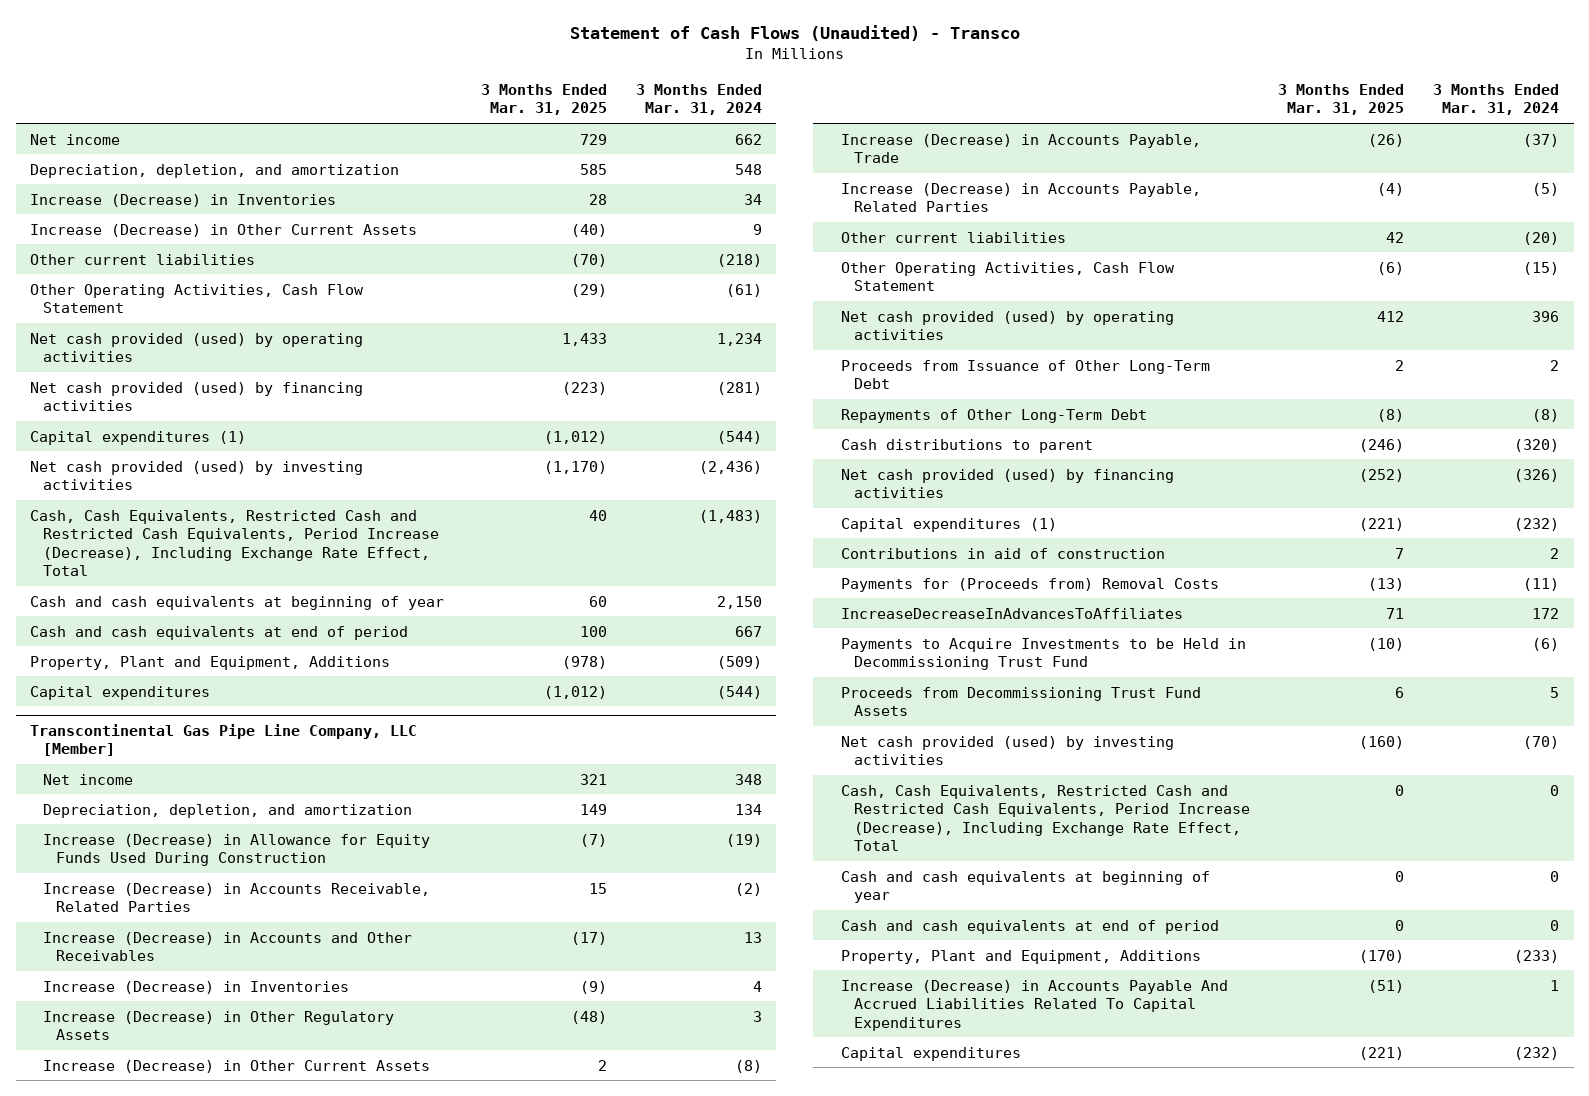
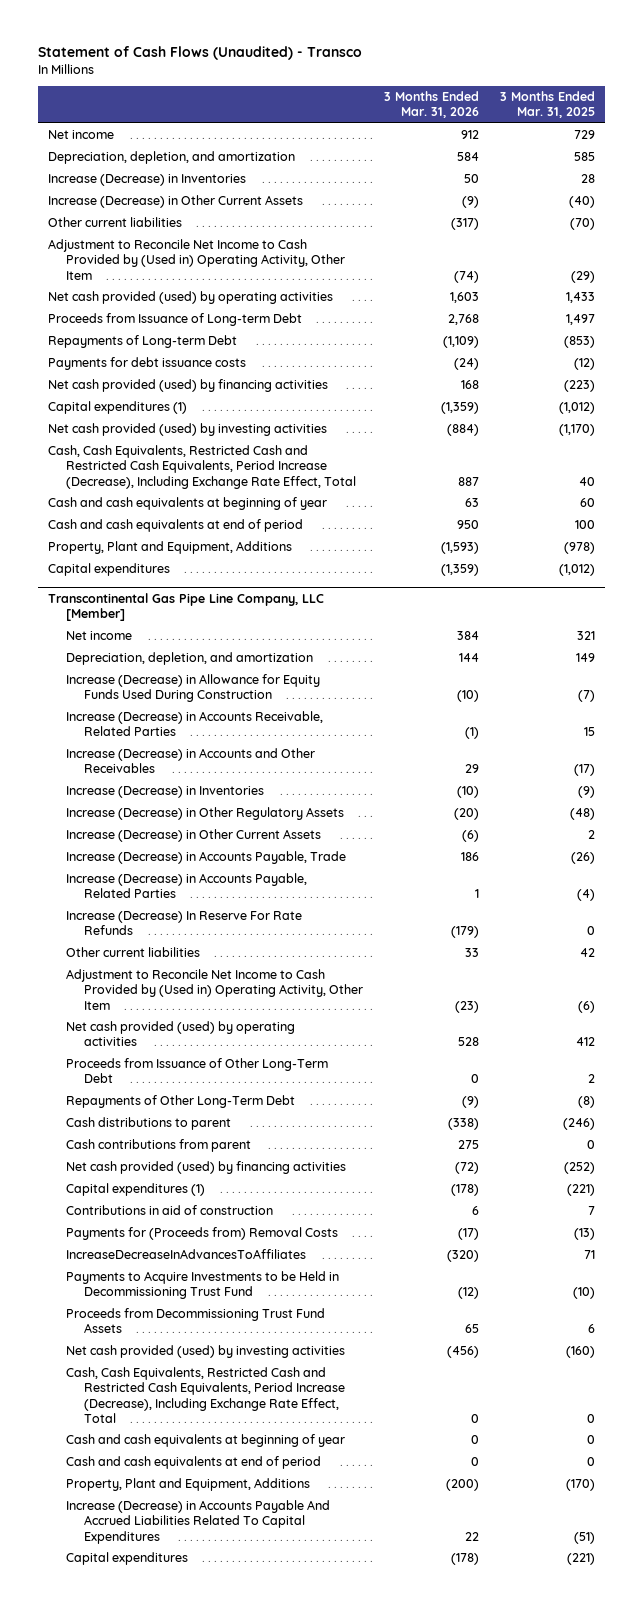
- | 3 Months Ended Mar. 31, 2025 | 3 Months Ended Mar. 31, 2024
+ | 3 Months Ended Mar. 31, 2026 | 3 Months Ended Mar. 31, 2025
- Other Operating Activities, Cash Flow Statement | (29) | (61)
+ Adjustment to Reconcile Net Income to Cash Provided by (Used in) Operating Activity, Other Item | (74) | (29)
+ Proceeds from Issuance of Long-term Debt | 2,768 | 1,497
+ Repayments of Long-term Debt | (1,109) | (853)
+ Payments for debt issuance costs | (24) | (12)
@ Transcontinental Gas Pipe Line Company, LLC [Member]
+ Increase (Decrease) In Reserve For Rate Refunds | (179) | 0
- Other Operating Activities, Cash Flow Statement | (6) | (15)
+ Adjustment to Reconcile Net Income to Cash Provided by (Used in) Operating Activity, Other Item | (23) | (6)
+ Cash contributions from parent | 275 | 0

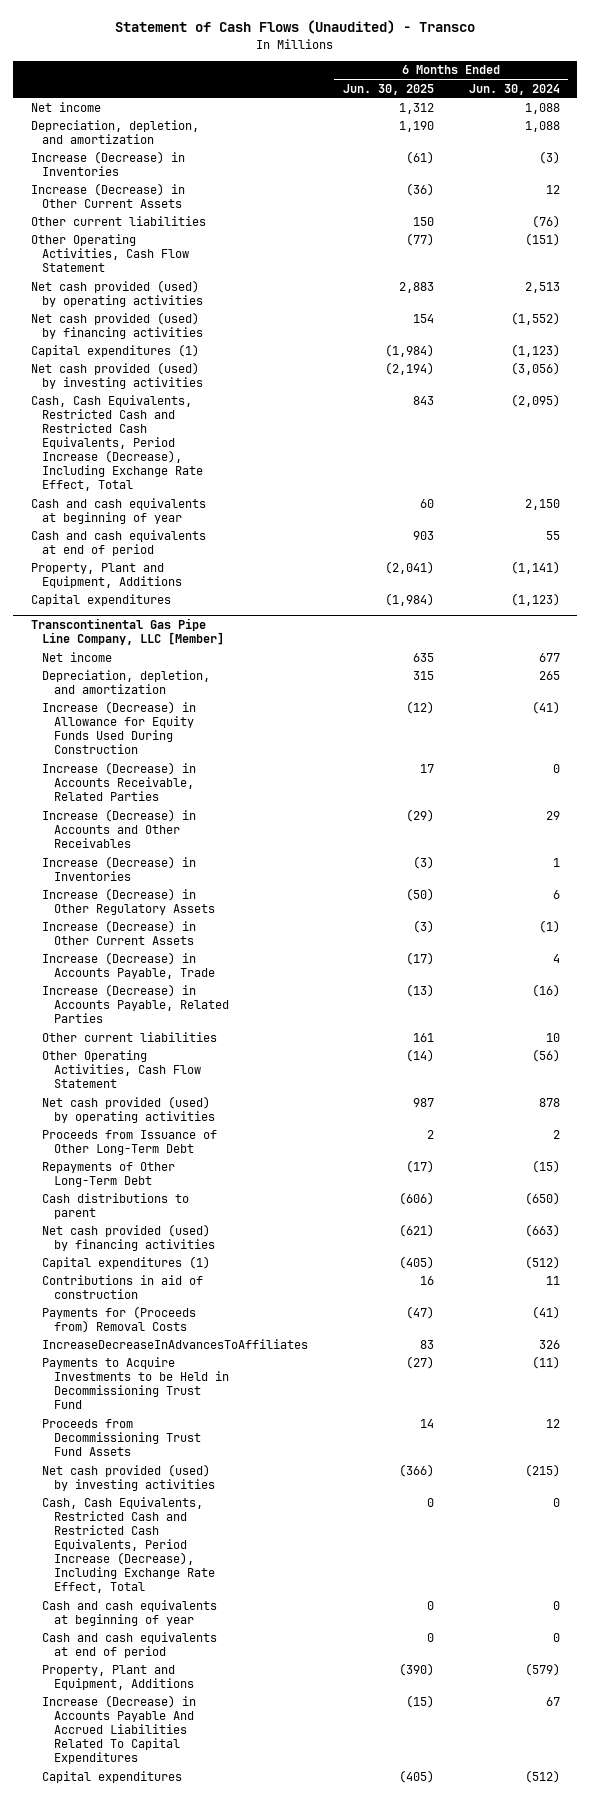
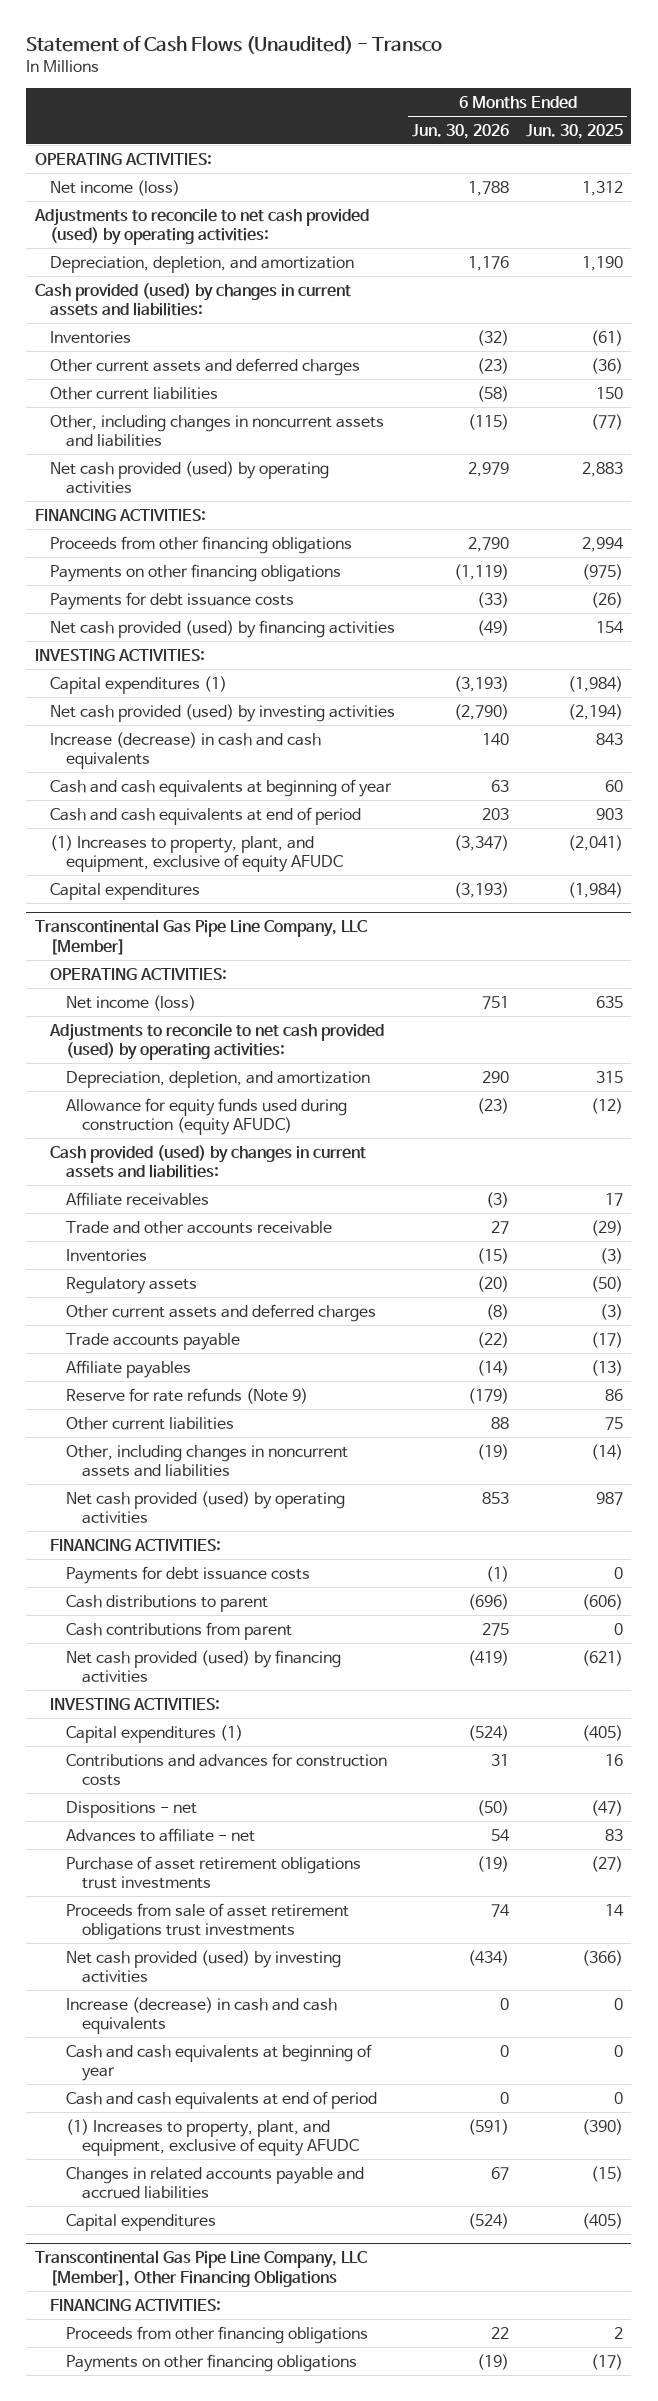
- | 6 Months Ended Jun. 30, 2025 | 6 Months Ended Jun. 30, 2024
+ | 6 Months Ended Jun. 30, 2026 | 6 Months Ended Jun. 30, 2025
- Net income | 1,312 | 1,088
+ OPERATING ACTIVITIES:
+ Net income (loss) | 1,788 | 1,312
+ Adjustments to reconcile to net cash provided (used) by operating activities:
- Increase (Decrease) in Inventories | (61) | (3)
- Increase (Decrease) in Other Current Assets | (36) | 12
+ Cash provided (used) by changes in current assets and liabilities:
+ Inventories | (32) | (61)
+ Other current assets and deferred charges | (23) | (36)
- Other Operating Activities, Cash Flow Statement | (77) | (151)
+ Other, including changes in noncurrent assets and liabilities | (115) | (77)
+ FINANCING ACTIVITIES:
+ Proceeds from other financing obligations | 2,790 | 2,994
+ Payments on other financing obligations | (1,119) | (975)
+ Payments for debt issuance costs | (33) | (26)
+ INVESTING ACTIVITIES:
- Cash, Cash Equivalents, Restricted Cash and Restricted Cash Equivalents, Period Increase (Decrease), Including Exchange Rate Effect, Total | 843 | (2,095)
+ Increase (decrease) in cash and cash equivalents | 140 | 843
- Property, Plant and Equipment, Additions | (2,041) | (1,141)
+ (1) Increases to property, plant, and equipment, exclusive of equity AFUDC | (3,347) | (2,041)
@ Transcontinental Gas Pipe Line Company, LLC [Member]
- Net income | 635 | 677
+ OPERATING ACTIVITIES:
+ Net income (loss) | 751 | 635
+ Adjustments to reconcile to net cash provided (used) by operating activities:
- Increase (Decrease) in Allowance for Equity Funds Used During Construction | (12) | (41)
- Increase (Decrease) in Accounts Receivable, Related Parties | 17 | 0
- Increase (Decrease) in Accounts and Other Receivables | (29) | 29
- Increase (Decrease) in Inventories | (3) | 1
- Increase (Decrease) in Other Regulatory Assets | (50) | 6
- Increase (Decrease) in Other Current Assets | (3) | (1)
- Increase (Decrease) in Accounts Payable, Trade | (17) | 4
- Increase (Decrease) in Accounts Payable, Related Parties | (13) | (16)
- Other current liabilities | 161 | 10
- Other Operating Activities, Cash Flow Statement | (14) | (56)
+ Allowance for equity funds used during construction (equity AFUDC) | (23) | (12)
+ Cash provided (used) by changes in current assets and liabilities:
+ Affiliate receivables | (3) | 17
+ Trade and other accounts receivable | 27 | (29)
+ Inventories | (15) | (3)
+ Regulatory assets | (20) | (50)
+ Other current assets and deferred charges | (8) | (3)
+ Trade accounts payable | (22) | (17)
+ Affiliate payables | (14) | (13)
+ Reserve for rate refunds (Note 9) | (179) | 86
+ Other current liabilities | 88 | 75
+ Other, including changes in noncurrent assets and liabilities | (19) | (14)
- Proceeds from Issuance of Other Long-Term Debt | 2 | 2
- Repayments of Other Long-Term Debt | (17) | (15)
+ FINANCING ACTIVITIES:
+ Payments for debt issuance costs | (1) | 0
+ Cash contributions from parent | 275 | 0
+ INVESTING ACTIVITIES:
- Contributions in aid of construction | 16 | 11
- Payments for (Proceeds from) Removal Costs | (47) | (41)
- IncreaseDecreaseInAdvancesToAffiliates | 83 | 326
- Payments to Acquire Investments to be Held in Decommissioning Trust Fund | (27) | (11)
- Proceeds from Decommissioning Trust Fund Assets | 14 | 12
+ Contributions and advances for construction costs | 31 | 16
+ Dispositions - net | (50) | (47)
+ Advances to affiliate - net | 54 | 83
+ Purchase of asset retirement obligations trust investments | (19) | (27)
+ Proceeds from sale of asset retirement obligations trust investments | 74 | 14
- Cash, Cash Equivalents, Restricted Cash and Restricted Cash Equivalents, Period Increase (Decrease), Including Exchange Rate Effect, Total | 0 | 0
+ Increase (decrease) in cash and cash equivalents | 0 | 0
- Property, Plant and Equipment, Additions | (390) | (579)
- Increase (Decrease) in Accounts Payable And Accrued Liabilities Related To Capital Expenditures | (15) | 67
+ (1) Increases to property, plant, and equipment, exclusive of equity AFUDC | (591) | (390)
+ Changes in related accounts payable and accrued liabilities | 67 | (15)
+ Transcontinental Gas Pipe Line Company, LLC [Member], Other Financing Obligations
+ FINANCING ACTIVITIES:
+ Proceeds from other financing obligations | 22 | 2
+ Payments on other financing obligations | (19) | (17)

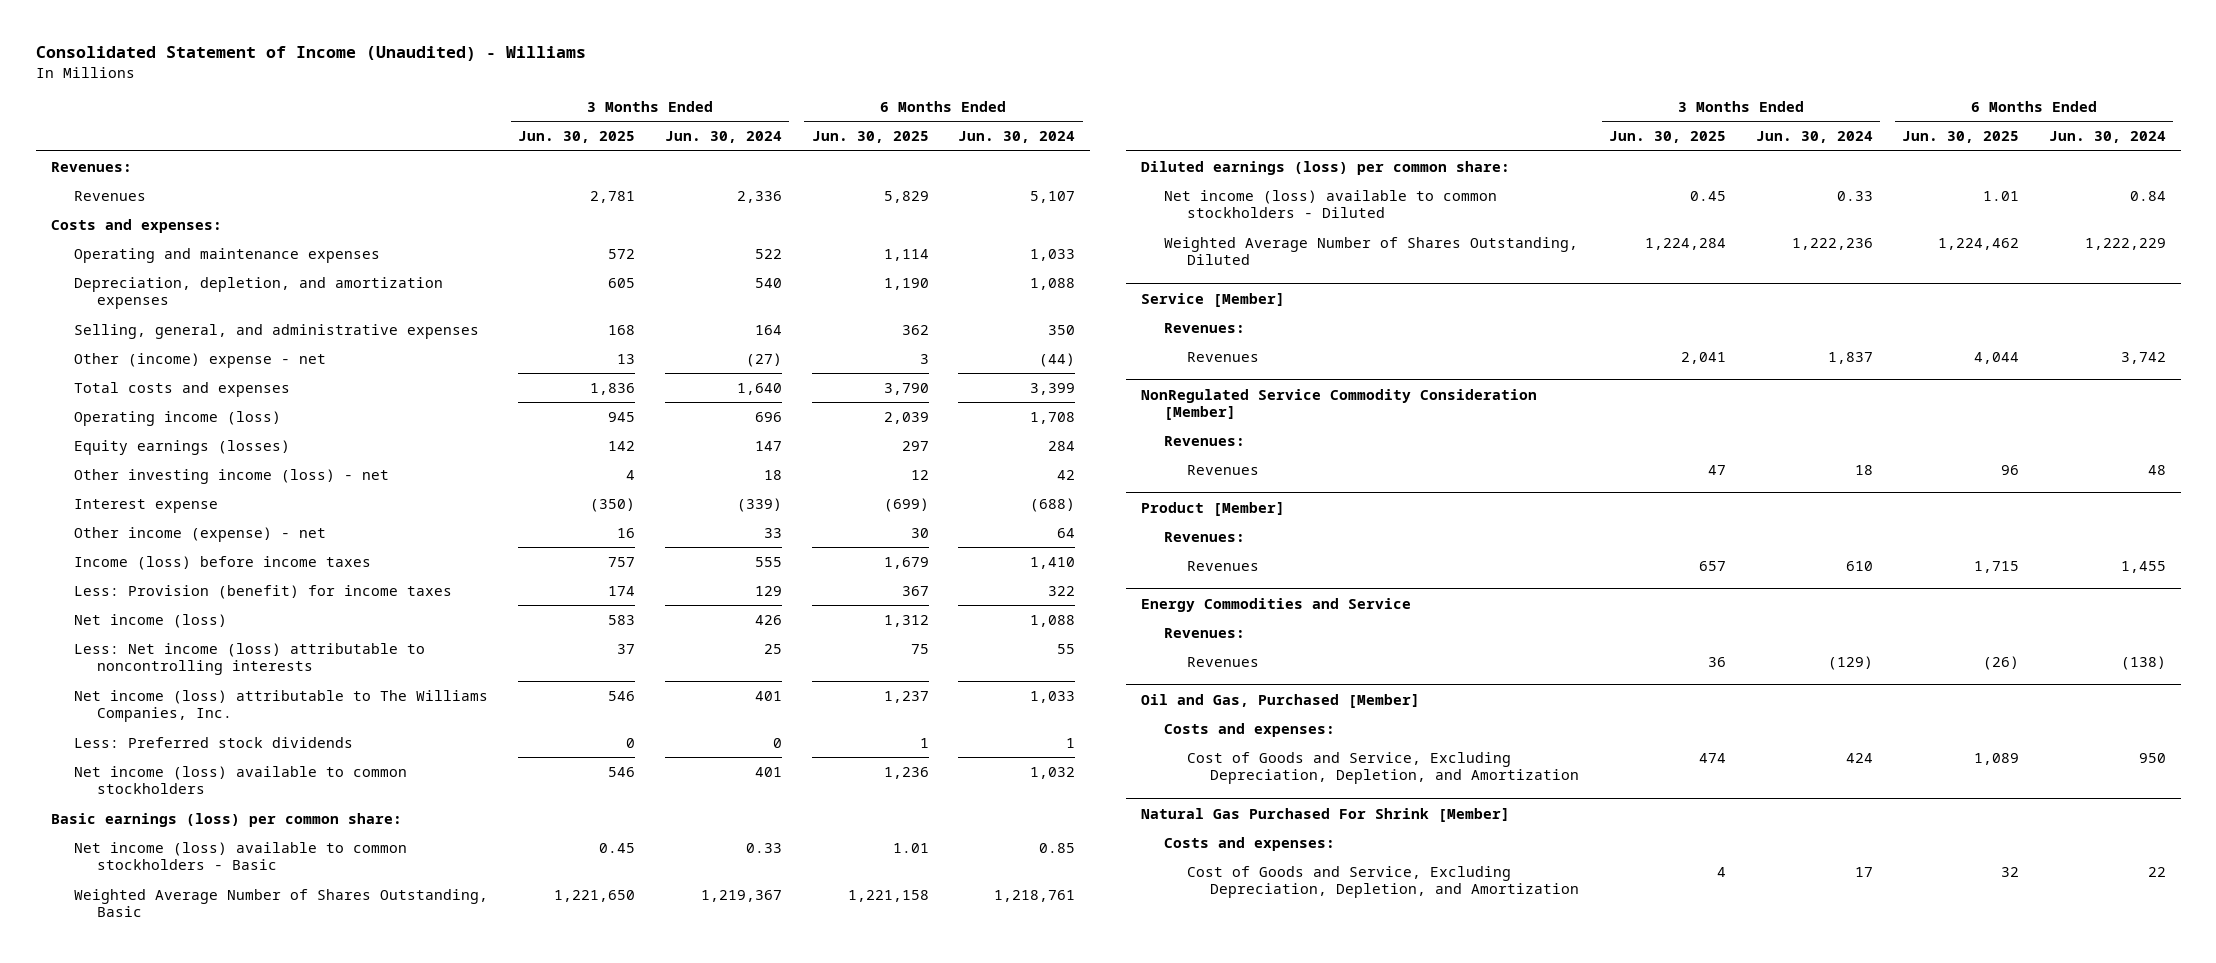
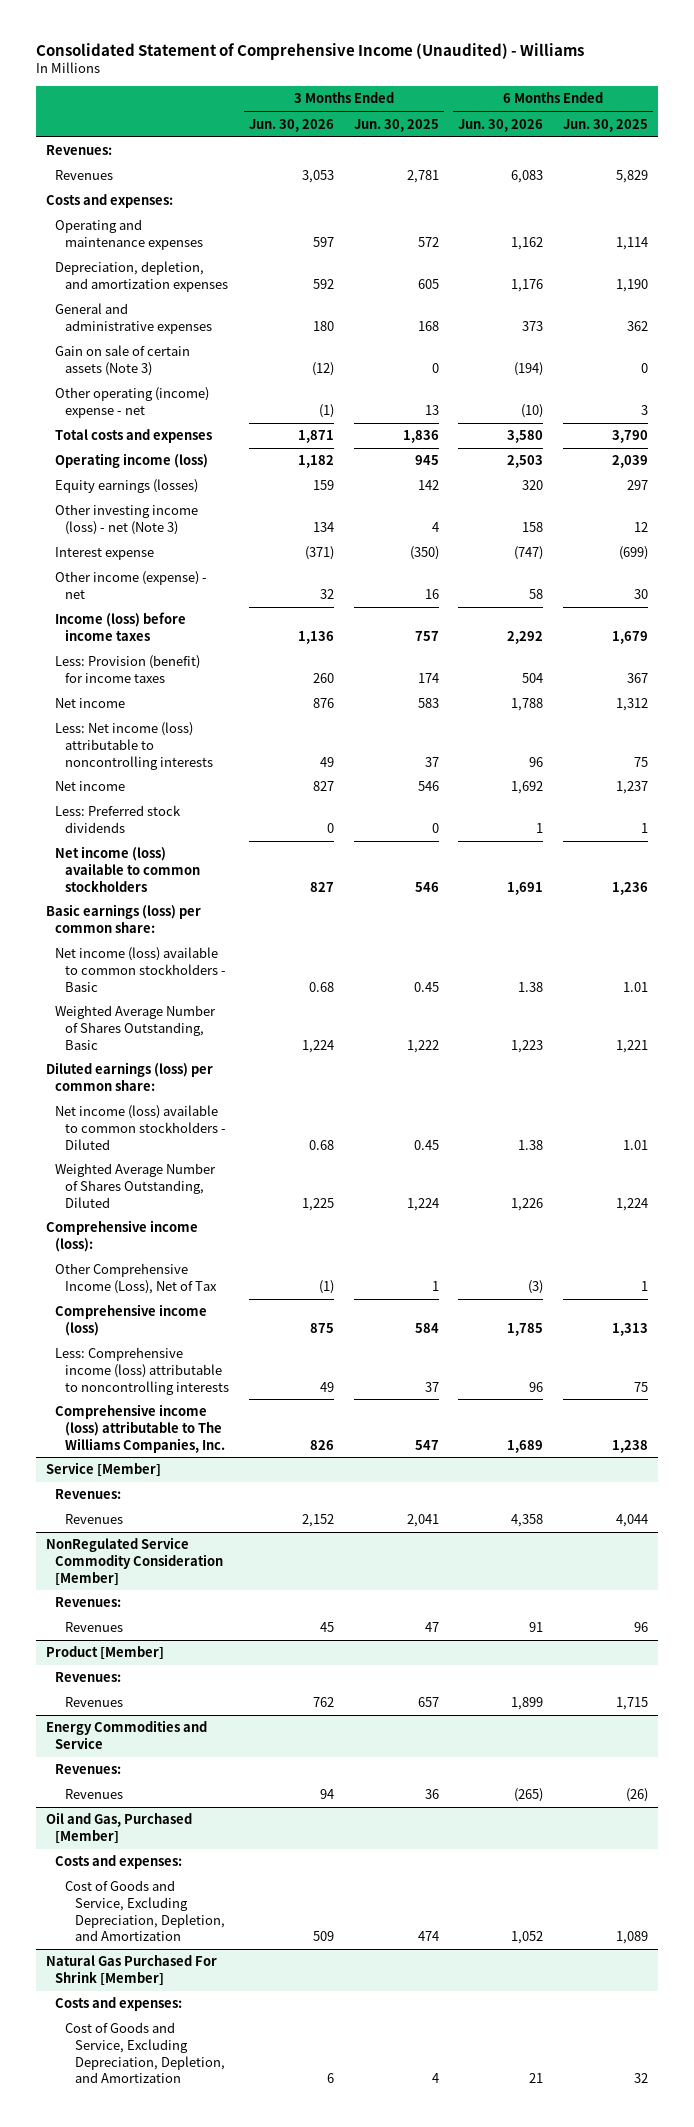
- Consolidated Statement of Income (Unaudited) - Williams
+ Consolidated Statement of Comprehensive Income (Unaudited) - Williams
- | 3 Months Ended Jun. 30, 2025 | 3 Months Ended Jun. 30, 2024 | 6 Months Ended Jun. 30, 2025 | 6 Months Ended Jun. 30, 2024
+ | 3 Months Ended Jun. 30, 2026 | 3 Months Ended Jun. 30, 2025 | 6 Months Ended Jun. 30, 2026 | 6 Months Ended Jun. 30, 2025
- Selling, general, and administrative expenses | 168 | 164 | 362 | 350
- Other (income) expense - net | 13 | (27) | 3 | (44)
+ General and administrative expenses | 180 | 168 | 373 | 362
+ Gain on sale of certain assets (Note 3) | (12) | 0 | (194) | 0
+ Other operating (income) expense - net | (1) | 13 | (10) | 3
- Other investing income (loss) - net | 4 | 18 | 12 | 42
+ Other investing income (loss) - net (Note 3) | 134 | 4 | 158 | 12
- Net income (loss) | 583 | 426 | 1,312 | 1,088
+ Net income | 876 | 583 | 1,788 | 1,312
- Net income (loss) attributable to The Williams Companies, Inc. | 546 | 401 | 1,237 | 1,033
+ Net income | 827 | 546 | 1,692 | 1,237
- Weighted Average Number of Shares Outstanding, Basic | 1,221,650 | 1,219,367 | 1,221,158 | 1,218,761
+ Weighted Average Number of Shares Outstanding, Basic | 1,224 | 1,222 | 1,223 | 1,221
- Weighted Average Number of Shares Outstanding, Diluted | 1,224,284 | 1,222,236 | 1,224,462 | 1,222,229
+ Weighted Average Number of Shares Outstanding, Diluted | 1,225 | 1,224 | 1,226 | 1,224
+ Comprehensive income (loss):
+ Other Comprehensive Income (Loss), Net of Tax | (1) | 1 | (3) | 1
+ Comprehensive income (loss) | 875 | 584 | 1,785 | 1,313
+ Less: Comprehensive income (loss) attributable to noncontrolling interests | 49 | 37 | 96 | 75
+ Comprehensive income (loss) attributable to The Williams Companies, Inc. | 826 | 547 | 1,689 | 1,238

